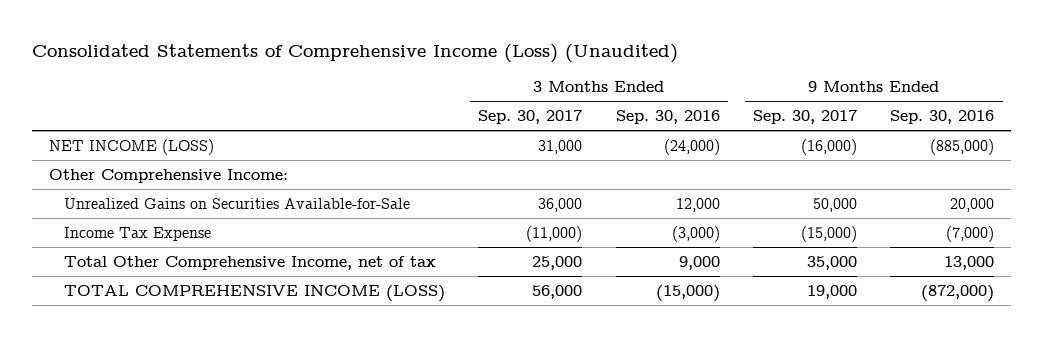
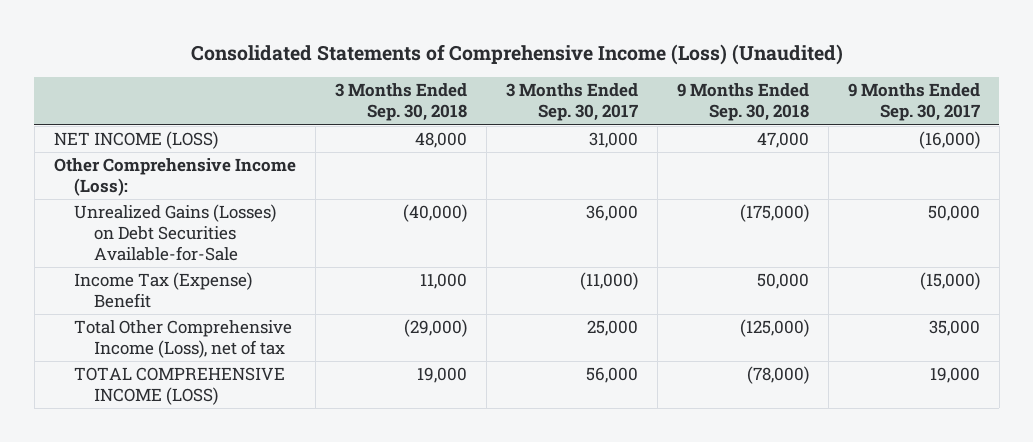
- | 3 Months Ended Sep. 30, 2017 | 3 Months Ended Sep. 30, 2016 | 9 Months Ended Sep. 30, 2017 | 9 Months Ended Sep. 30, 2016
+ | 3 Months Ended Sep. 30, 2018 | 3 Months Ended Sep. 30, 2017 | 9 Months Ended Sep. 30, 2018 | 9 Months Ended Sep. 30, 2017
- Other Comprehensive Income:
- Unrealized Gains on Securities Available-for-Sale | 36,000 | 12,000 | 50,000 | 20,000
- Income Tax Expense | (11,000) | (3,000) | (15,000) | (7,000)
- Total Other Comprehensive Income, net of tax | 25,000 | 9,000 | 35,000 | 13,000
+ Other Comprehensive Income (Loss):
+ Unrealized Gains (Losses) on Debt Securities Available-for-Sale | (40,000) | 36,000 | (175,000) | 50,000
+ Income Tax (Expense) Benefit | 11,000 | (11,000) | 50,000 | (15,000)
+ Total Other Comprehensive Income (Loss), net of tax | (29,000) | 25,000 | (125,000) | 35,000

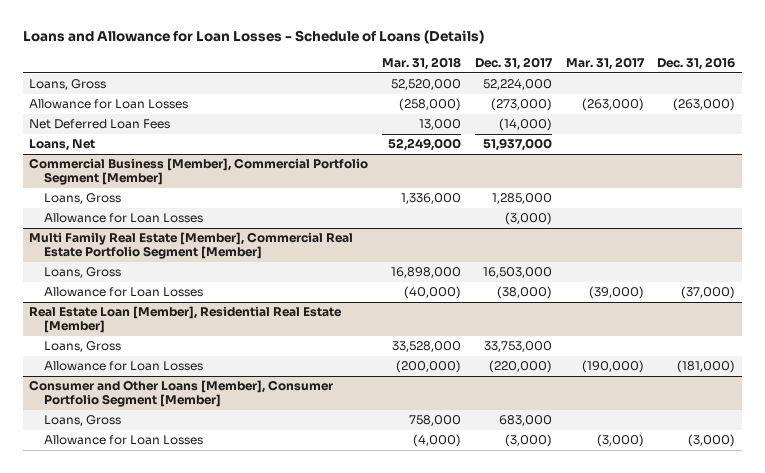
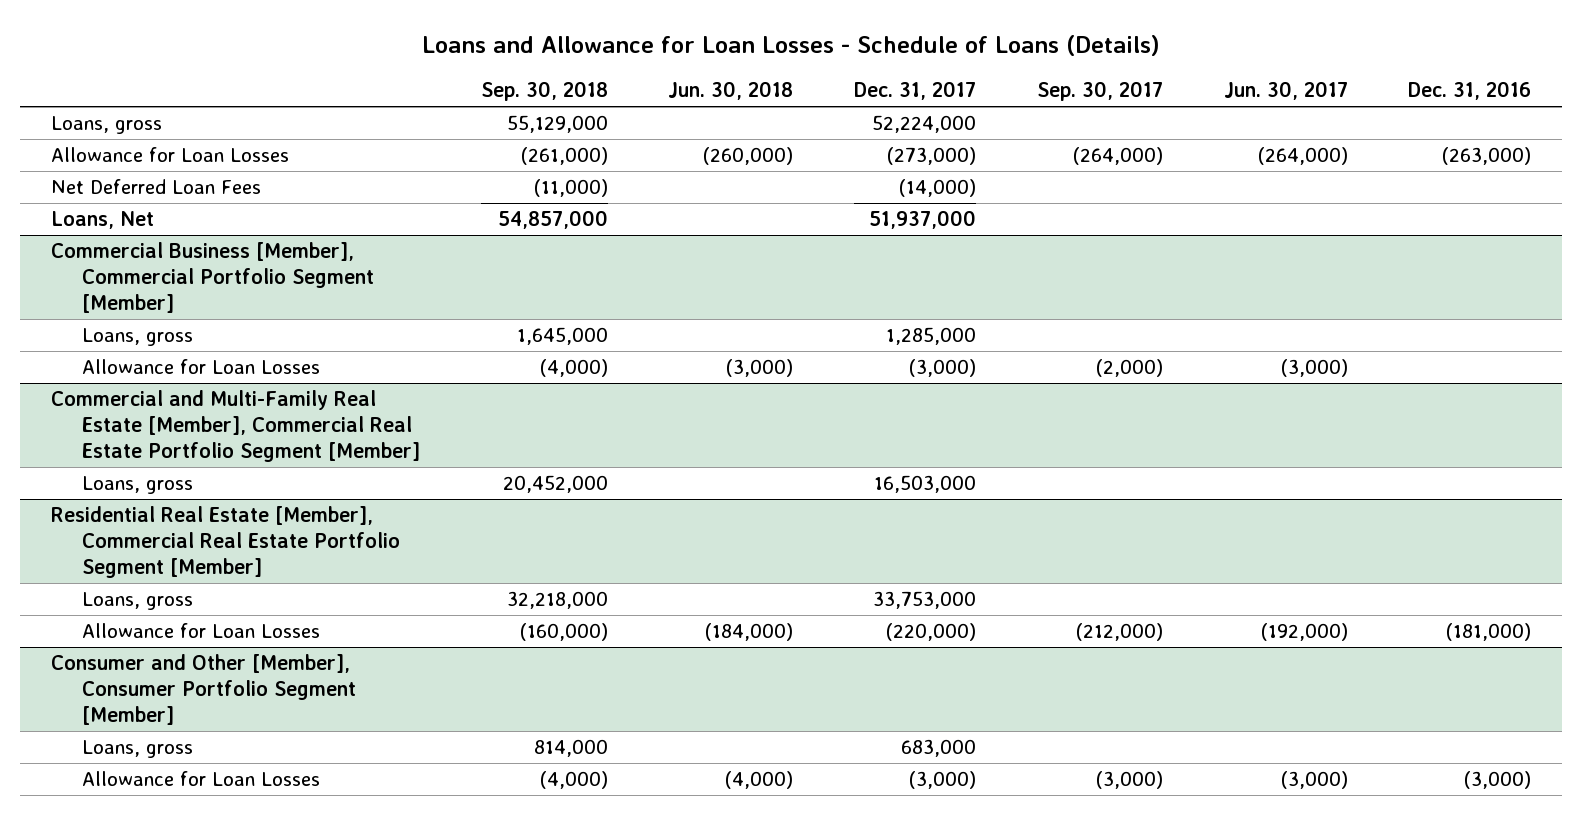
- | Mar. 31, 2018 | Dec. 31, 2017 | Mar. 31, 2017 | Dec. 31, 2016
+ | Sep. 30, 2018 | Jun. 30, 2018 | Dec. 31, 2017 | Sep. 30, 2017 | Jun. 30, 2017 | Dec. 31, 2016
- Loans, Gross | 52,520,000 | 52,224,000 | |
+ Loans, gross | 55,129,000 | | 52,224,000 | | |
@ Commercial Business [Member], Commercial Portfolio Segment [Member]
- Loans, Gross | 1,336,000 | 1,285,000 | |
+ Loans, gross | 1,645,000 | | 1,285,000 | | |
- Multi Family Real Estate [Member], Commercial Real Estate Portfolio Segment [Member]
- Loans, Gross | 16,898,000 | 16,503,000 | |
- Allowance for Loan Losses | (40,000) | (38,000) | (39,000) | (37,000)
- Real Estate Loan [Member], Residential Real Estate [Member]
- Loans, Gross | 33,528,000 | 33,753,000 | |
+ Commercial and Multi-Family Real Estate [Member], Commercial Real Estate Portfolio Segment [Member]
+ Loans, gross | 20,452,000 | | 16,503,000 | | |
+ Residential Real Estate [Member], Commercial Real Estate Portfolio Segment [Member]
+ Loans, gross | 32,218,000 | | 33,753,000 | | |
- Consumer and Other Loans [Member], Consumer Portfolio Segment [Member]
- Loans, Gross | 758,000 | 683,000 | |
+ Consumer and Other [Member], Consumer Portfolio Segment [Member]
+ Loans, gross | 814,000 | | 683,000 | | |

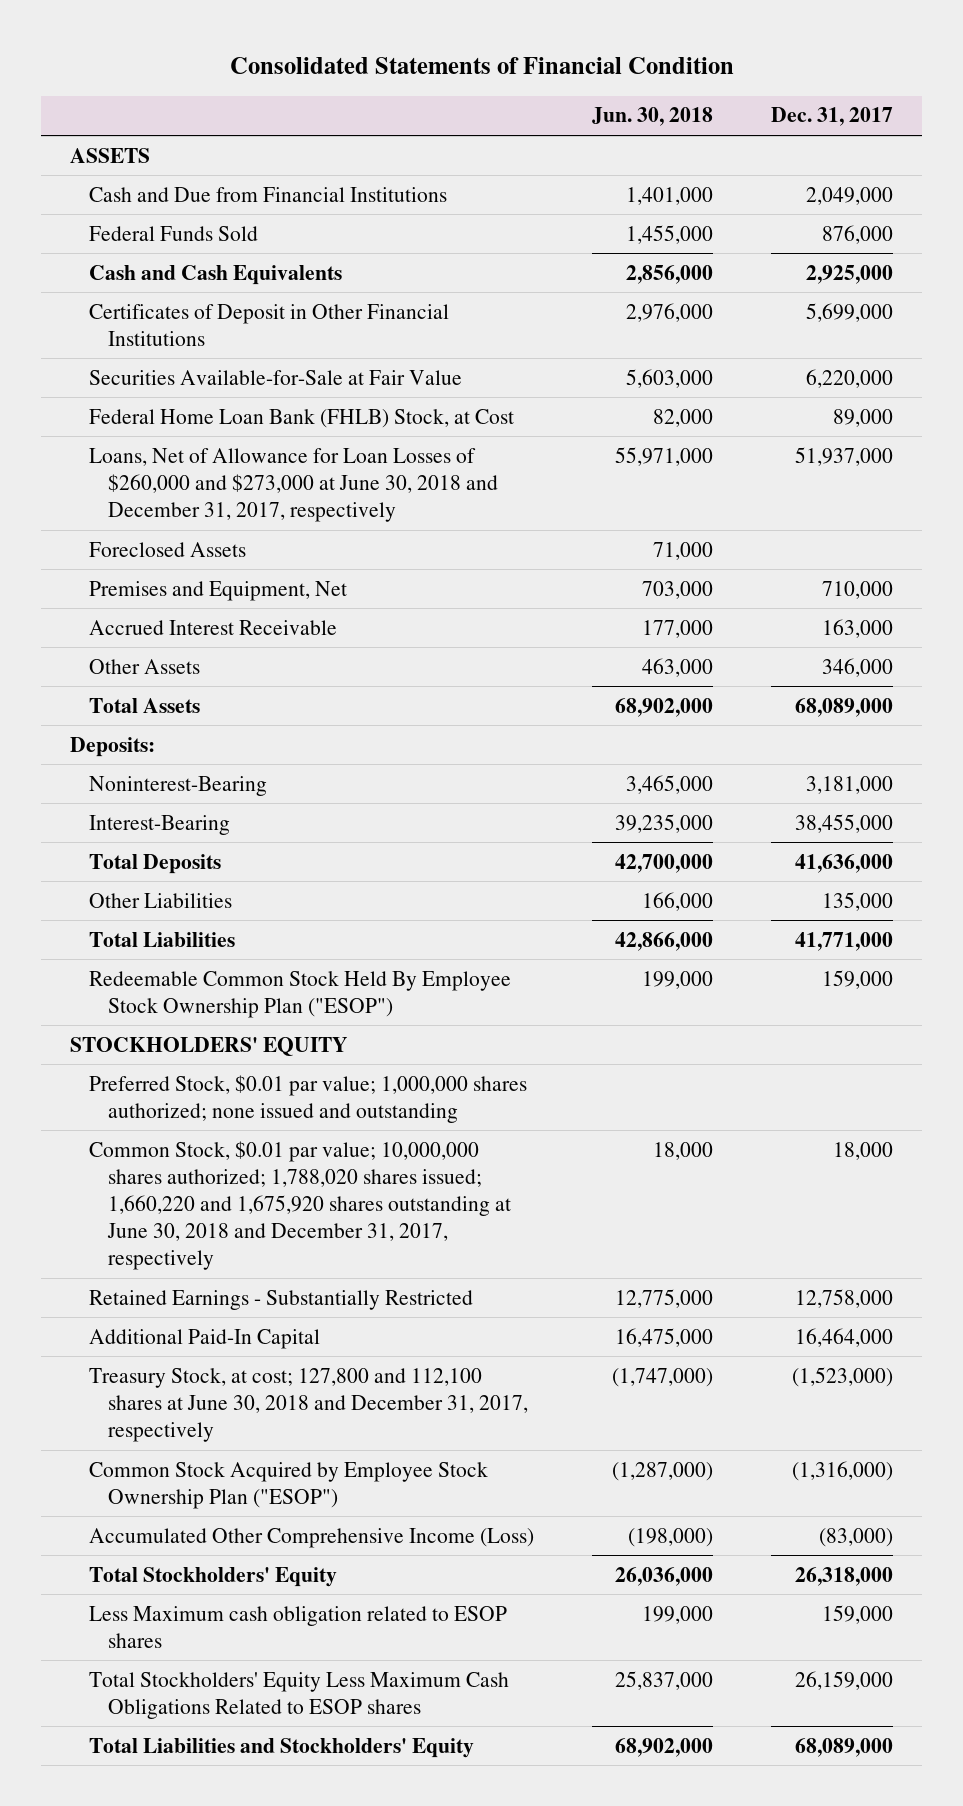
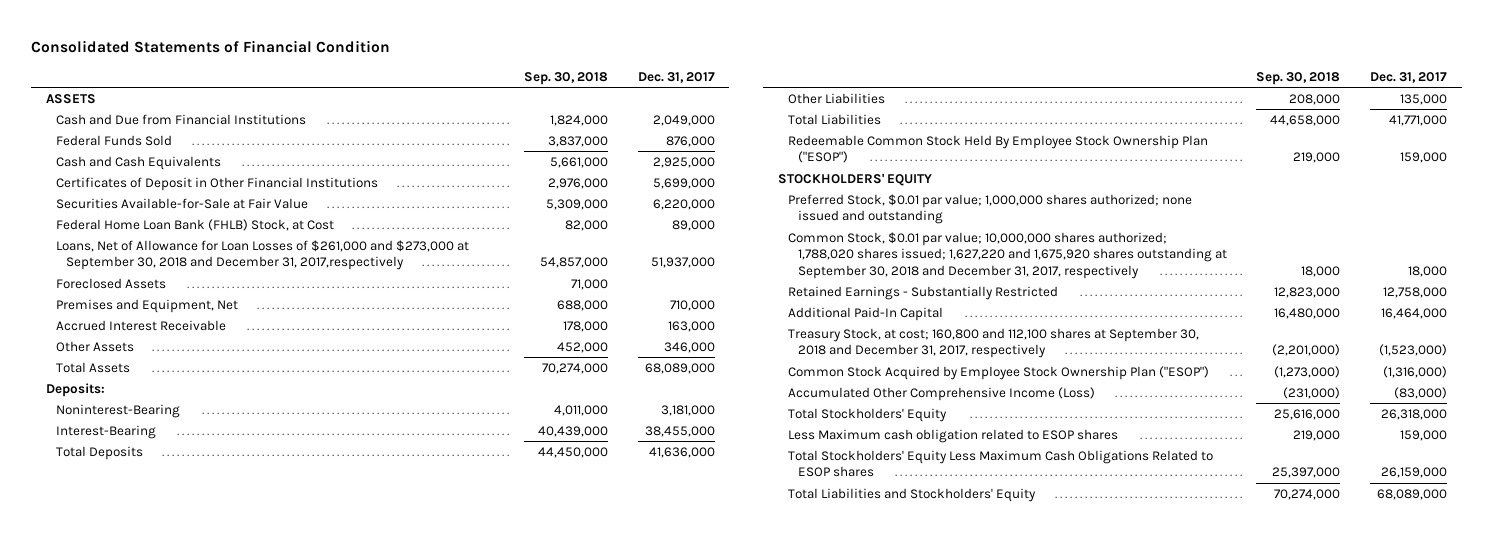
- | Jun. 30, 2018 | Dec. 31, 2017
+ | Sep. 30, 2018 | Dec. 31, 2017
- Loans, Net of Allowance for Loan Losses of $260,000 and $273,000 at June 30, 2018 and December 31, 2017, respectively | 55,971,000 | 51,937,000
+ Loans, Net of Allowance for Loan Losses of $261,000 and $273,000 at September 30, 2018 and December 31, 2017,respectively | 54,857,000 | 51,937,000
- Common Stock, $0.01 par value; 10,000,000 shares authorized; 1,788,020 shares issued; 1,660,220 and 1,675,920 shares outstanding at June 30, 2018 and December 31, 2017, respectively | 18,000 | 18,000
+ Common Stock, $0.01 par value; 10,000,000 shares authorized; 1,788,020 shares issued; 1,627,220 and 1,675,920 shares outstanding at September 30, 2018 and December 31, 2017, respectively | 18,000 | 18,000
- Treasury Stock, at cost; 127,800 and 112,100 shares at June 30, 2018 and December 31, 2017, respectively | (1,747,000) | (1,523,000)
+ Treasury Stock, at cost; 160,800 and 112,100 shares at September 30, 2018 and December 31, 2017, respectively | (2,201,000) | (1,523,000)

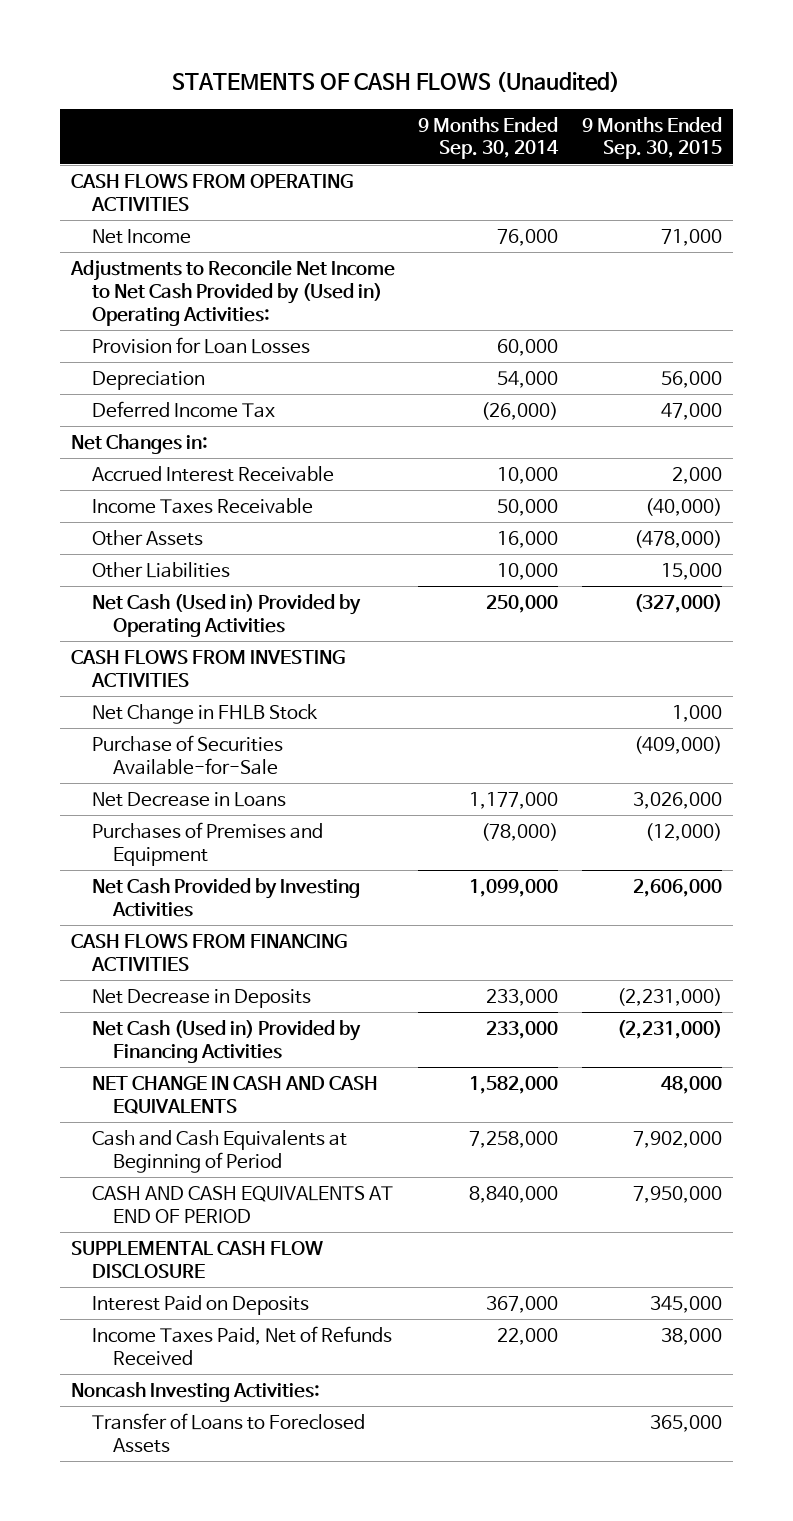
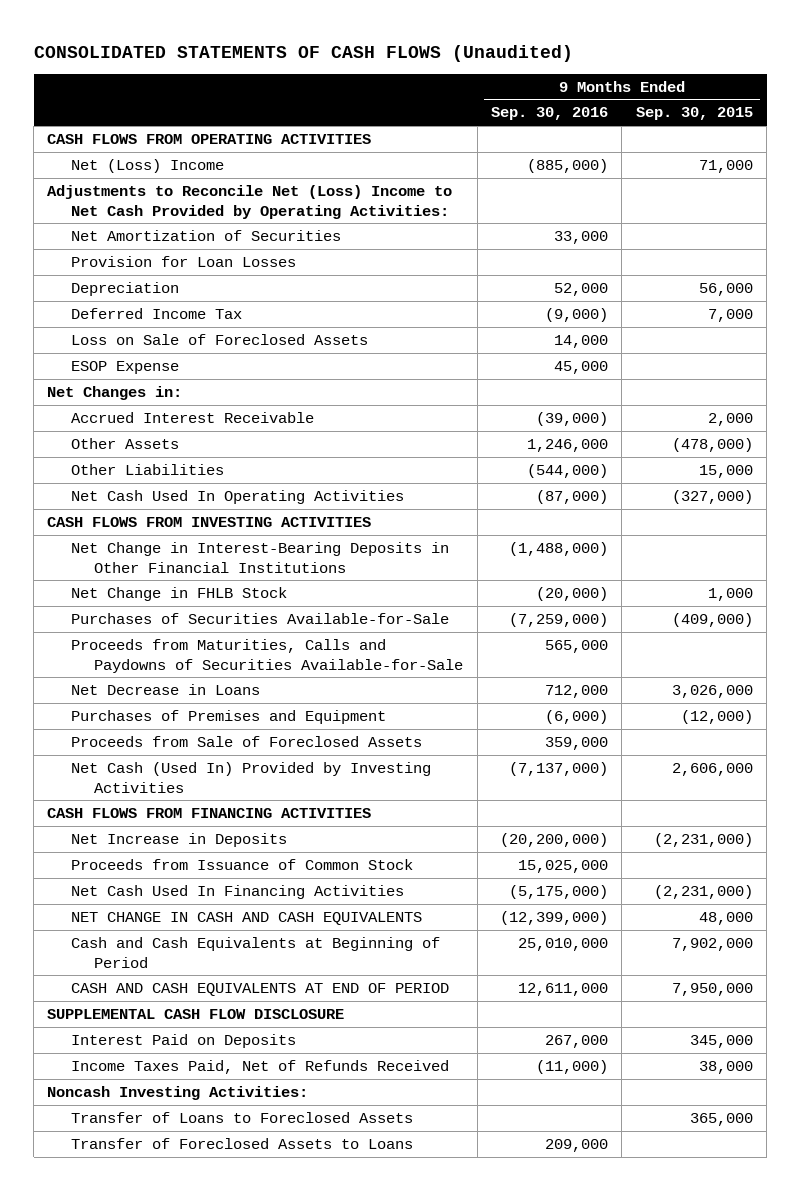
- STATEMENTS OF CASH FLOWS (Unaudited)
+ CONSOLIDATED STATEMENTS OF CASH FLOWS (Unaudited)
- | 9 Months Ended Sep. 30, 2014 | 9 Months Ended Sep. 30, 2015
+ | 9 Months Ended Sep. 30, 2016 | 9 Months Ended Sep. 30, 2015
- Net Income | 76,000 | 71,000
- Adjustments to Reconcile Net Income to Net Cash Provided by (Used in) Operating Activities:
+ Net (Loss) Income | (885,000) | 71,000
+ Adjustments to Reconcile Net (Loss) Income to Net Cash Provided by Operating Activities:
+ Net Amortization of Securities | 33,000 |
- Deferred Income Tax | (26,000) | 47,000
+ Deferred Income Tax | (9,000) | 7,000
+ Loss on Sale of Foreclosed Assets | 14,000 |
+ ESOP Expense | 45,000 |
- Income Taxes Receivable | 50,000 | (40,000)
- Net Cash (Used in) Provided by Operating Activities | 250,000 | (327,000)
+ Net Cash Used In Operating Activities | (87,000) | (327,000)
+ Net Change in Interest-Bearing Deposits in Other Financial Institutions | (1,488,000) |
- Purchase of Securities Available-for-Sale | | (409,000)
+ Purchases of Securities Available-for-Sale | (7,259,000) | (409,000)
+ Proceeds from Maturities, Calls and Paydowns of Securities Available-for-Sale | 565,000 |
- Net Cash Provided by Investing Activities | 1,099,000 | 2,606,000
+ Proceeds from Sale of Foreclosed Assets | 359,000 |
+ Net Cash (Used In) Provided by Investing Activities | (7,137,000) | 2,606,000
- Net Decrease in Deposits | 233,000 | (2,231,000)
- Net Cash (Used in) Provided by Financing Activities | 233,000 | (2,231,000)
+ Net Increase in Deposits | (20,200,000) | (2,231,000)
+ Proceeds from Issuance of Common Stock | 15,025,000 |
+ Net Cash Used In Financing Activities | (5,175,000) | (2,231,000)
+ Transfer of Foreclosed Assets to Loans | 209,000 |

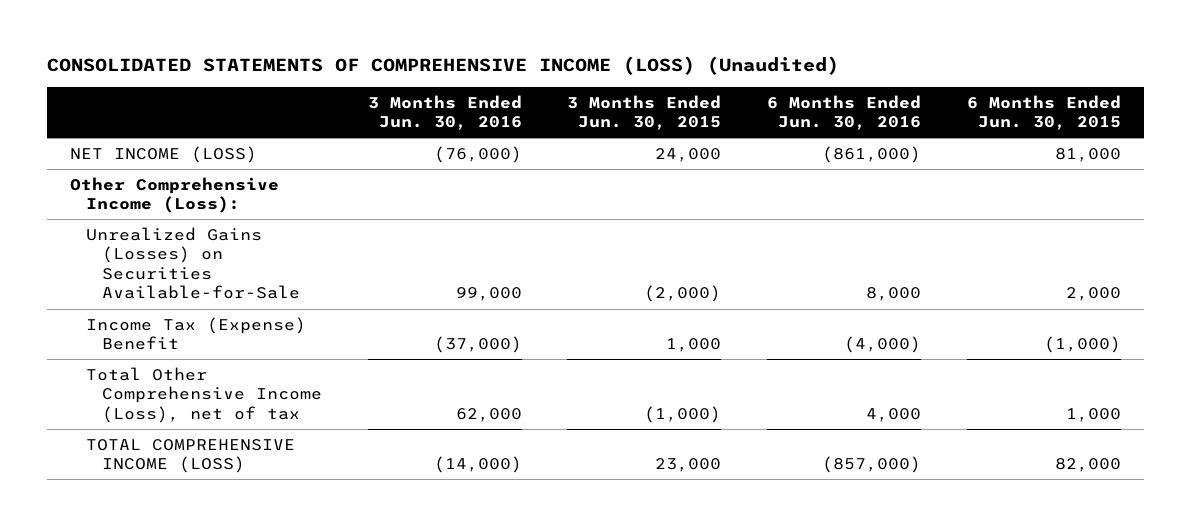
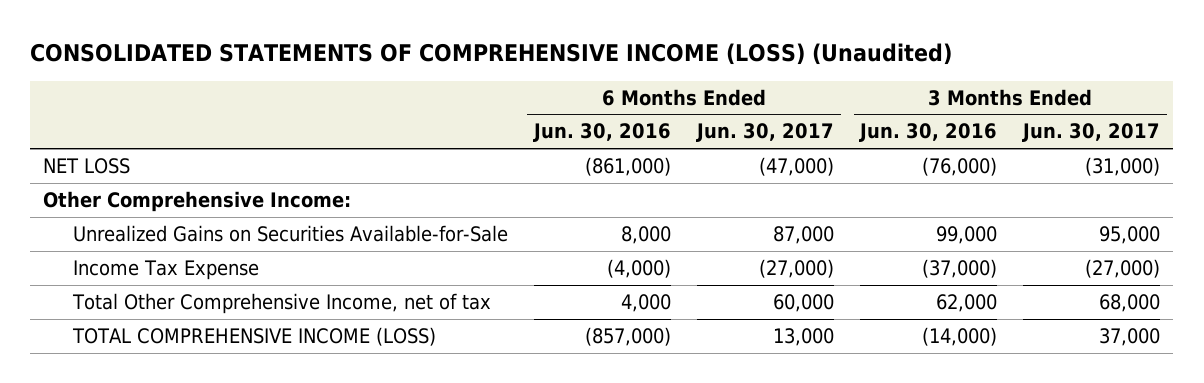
- | 3 Months Ended Jun. 30, 2016 | 3 Months Ended Jun. 30, 2015 | 6 Months Ended Jun. 30, 2016 | 6 Months Ended Jun. 30, 2015
+ | 6 Months Ended Jun. 30, 2016 | 6 Months Ended Jun. 30, 2017 | 3 Months Ended Jun. 30, 2016 | 3 Months Ended Jun. 30, 2017
- NET INCOME (LOSS) | (76,000) | 24,000 | (861,000) | 81,000
- Other Comprehensive Income (Loss):
- Unrealized Gains (Losses) on Securities Available-for-Sale | 99,000 | (2,000) | 8,000 | 2,000
- Income Tax (Expense) Benefit | (37,000) | 1,000 | (4,000) | (1,000)
- Total Other Comprehensive Income (Loss), net of tax | 62,000 | (1,000) | 4,000 | 1,000
+ NET LOSS | (861,000) | (47,000) | (76,000) | (31,000)
+ Other Comprehensive Income:
+ Unrealized Gains on Securities Available-for-Sale | 8,000 | 87,000 | 99,000 | 95,000
+ Income Tax Expense | (4,000) | (27,000) | (37,000) | (27,000)
+ Total Other Comprehensive Income, net of tax | 4,000 | 60,000 | 62,000 | 68,000

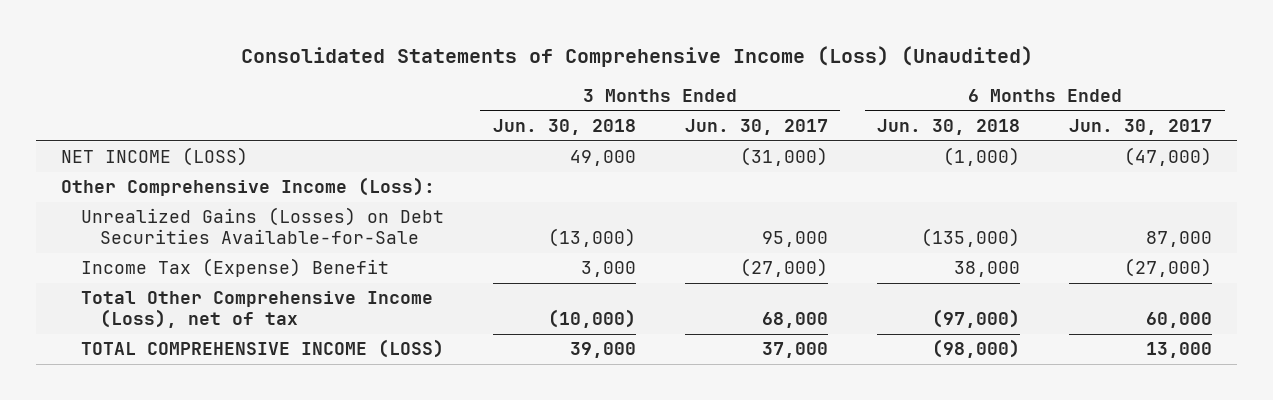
- CONSOLIDATED STATEMENTS OF COMPREHENSIVE INCOME (LOSS) (Unaudited)
+ Consolidated Statements of Comprehensive Income (Loss) (Unaudited)
- | 6 Months Ended Jun. 30, 2016 | 6 Months Ended Jun. 30, 2017 | 3 Months Ended Jun. 30, 2016 | 3 Months Ended Jun. 30, 2017
+ | 3 Months Ended Jun. 30, 2018 | 3 Months Ended Jun. 30, 2017 | 6 Months Ended Jun. 30, 2018 | 6 Months Ended Jun. 30, 2017
- NET LOSS | (861,000) | (47,000) | (76,000) | (31,000)
- Other Comprehensive Income:
- Unrealized Gains on Securities Available-for-Sale | 8,000 | 87,000 | 99,000 | 95,000
- Income Tax Expense | (4,000) | (27,000) | (37,000) | (27,000)
- Total Other Comprehensive Income, net of tax | 4,000 | 60,000 | 62,000 | 68,000
+ NET INCOME (LOSS) | 49,000 | (31,000) | (1,000) | (47,000)
+ Other Comprehensive Income (Loss):
+ Unrealized Gains (Losses) on Debt Securities Available-for-Sale | (13,000) | 95,000 | (135,000) | 87,000
+ Income Tax (Expense) Benefit | 3,000 | (27,000) | 38,000 | (27,000)
+ Total Other Comprehensive Income (Loss), net of tax | (10,000) | 68,000 | (97,000) | 60,000

